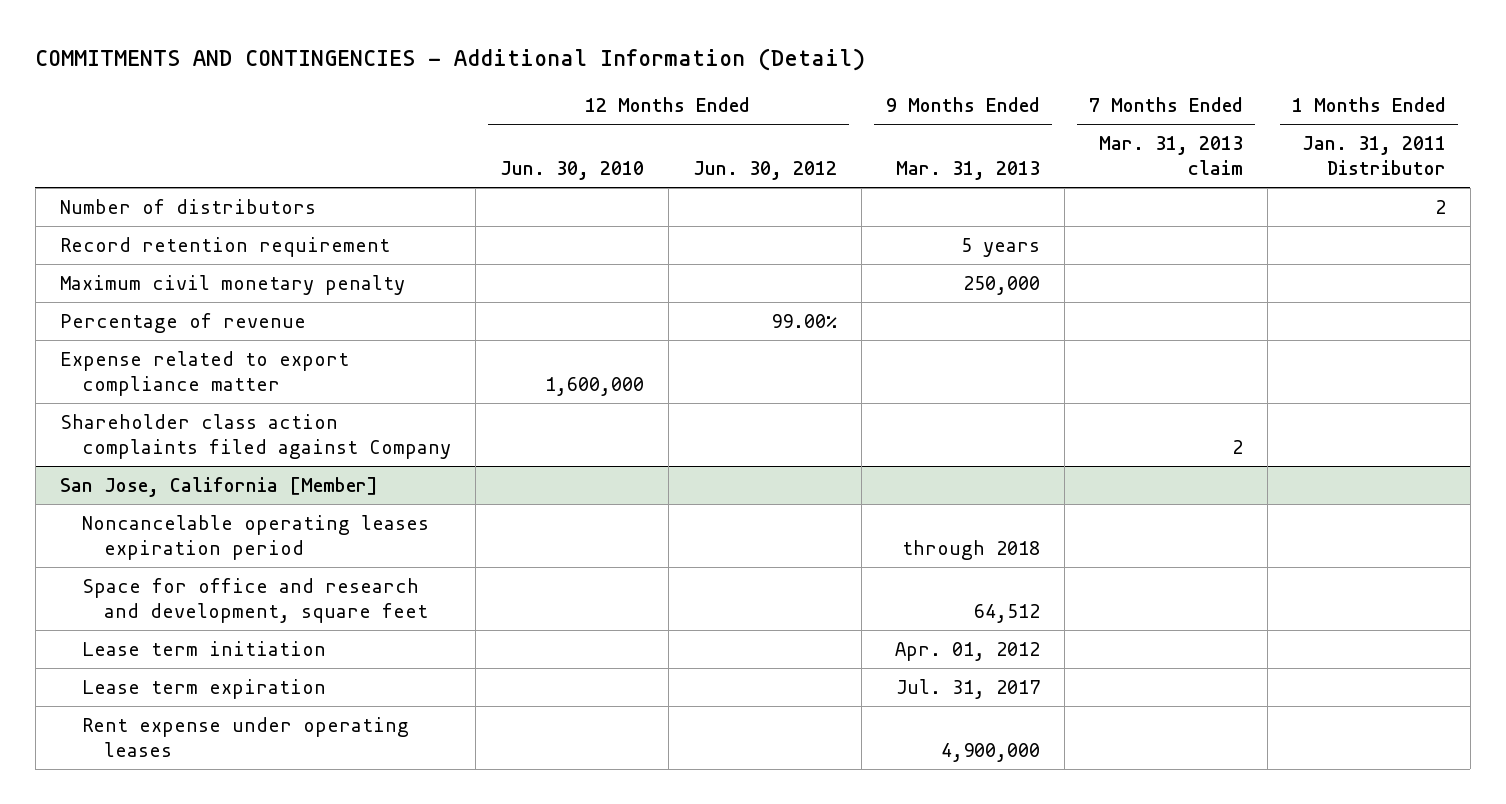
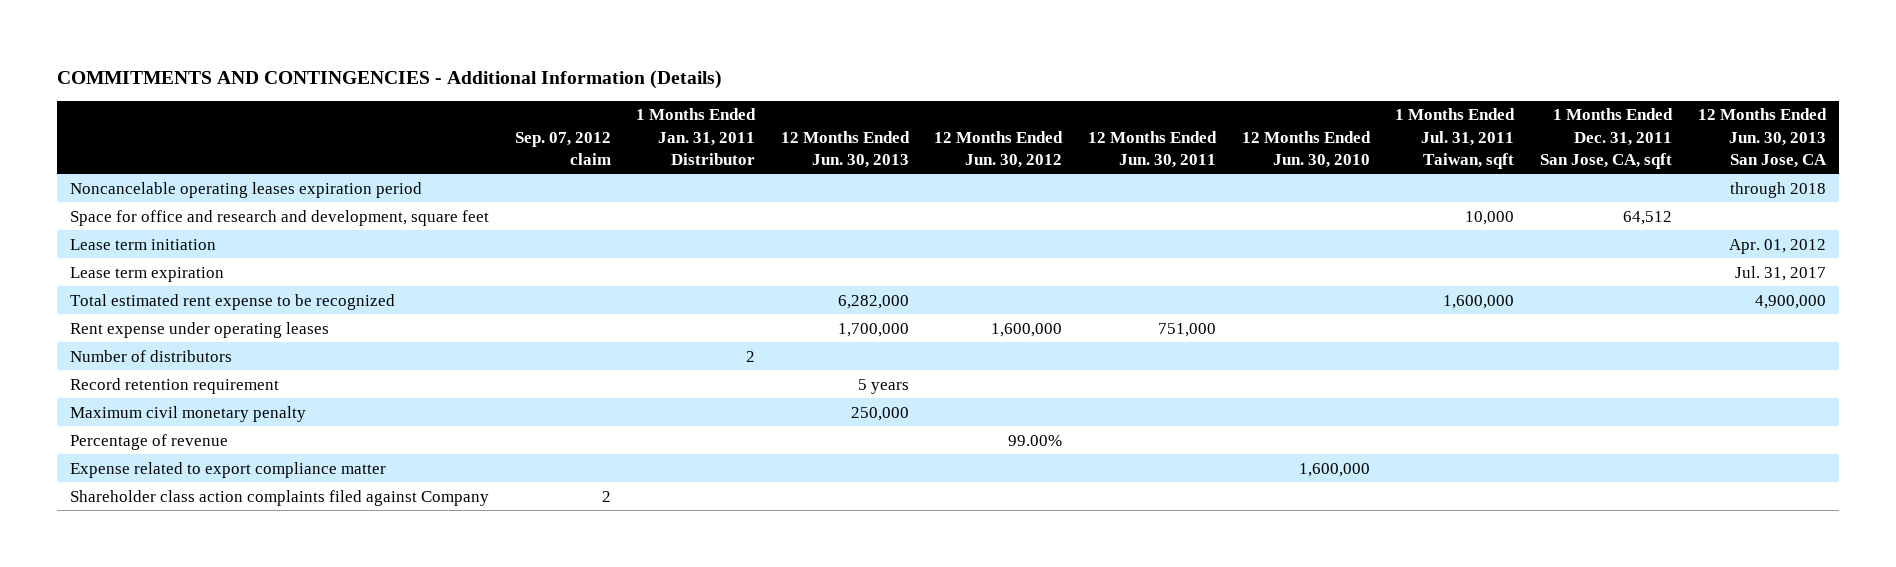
- COMMITMENTS AND CONTINGENCIES - Additional Information (Detail)
+ COMMITMENTS AND CONTINGENCIES - Additional Information (Details)
- | 12 Months Ended Jun. 30, 2010 | 12 Months Ended Jun. 30, 2012 | 9 Months Ended Mar. 31, 2013 | 7 Months Ended Mar. 31, 2013 claim | 1 Months Ended Jan. 31, 2011 Distributor
+ | Sep. 07, 2012 claim | 1 Months Ended Jan. 31, 2011 Distributor | 12 Months Ended Jun. 30, 2013 | 12 Months Ended Jun. 30, 2012 | 12 Months Ended Jun. 30, 2011 | 12 Months Ended Jun. 30, 2010 | 1 Months Ended Jul. 31, 2011 Taiwan, sqft | 1 Months Ended Dec. 31, 2011 San Jose, CA, sqft | 12 Months Ended Jun. 30, 2013 San Jose, CA
+ Noncancelable operating leases expiration period | | | | | | | | | through 2018
+ Space for office and research and development, square feet | | | | | | | 10,000 | 64,512 |
+ Lease term initiation | | | | | | | | | Apr. 01, 2012
+ Lease term expiration | | | | | | | | | Jul. 31, 2017
+ Total estimated rent expense to be recognized | | | 6,282,000 | | | | 1,600,000 | | 4,900,000
+ Rent expense under operating leases | | | 1,700,000 | 1,600,000 | 751,000 | | | |
- San Jose, California [Member]
- Noncancelable operating leases expiration period | | | through 2018 | |
- Space for office and research and development, square feet | | | 64,512 | |
- Lease term initiation | | | Apr. 01, 2012 | |
- Lease term expiration | | | Jul. 31, 2017 | |
- Rent expense under operating leases | | | 4,900,000 | |

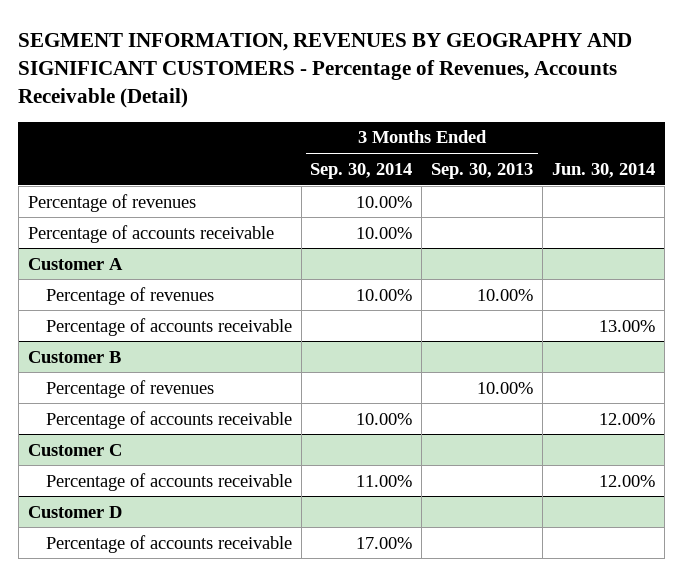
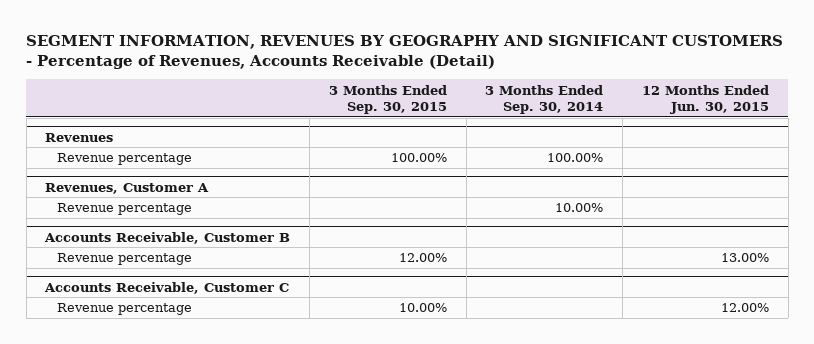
- | 3 Months Ended Sep. 30, 2014 | 3 Months Ended Sep. 30, 2013 | Jun. 30, 2014
+ | 3 Months Ended Sep. 30, 2015 | 3 Months Ended Sep. 30, 2014 | 12 Months Ended Jun. 30, 2015
- Percentage of revenues | 10.00% | |
- Percentage of accounts receivable | 10.00% | |
- Customer A
- Percentage of revenues | 10.00% | 10.00% |
- Percentage of accounts receivable | | | 13.00%
- Customer B
- Percentage of revenues | | 10.00% |
- Percentage of accounts receivable | 10.00% | | 12.00%
- Customer C
- Percentage of accounts receivable | 11.00% | | 12.00%
- Customer D
- Percentage of accounts receivable | 17.00% | |
+ Revenues
+ Revenue percentage | 100.00% | 100.00% |
+ Revenues, Customer A
+ Revenue percentage | | 10.00% |
+ Accounts Receivable, Customer B
+ Revenue percentage | 12.00% | | 13.00%
+ Accounts Receivable, Customer C
+ Revenue percentage | 10.00% | | 12.00%

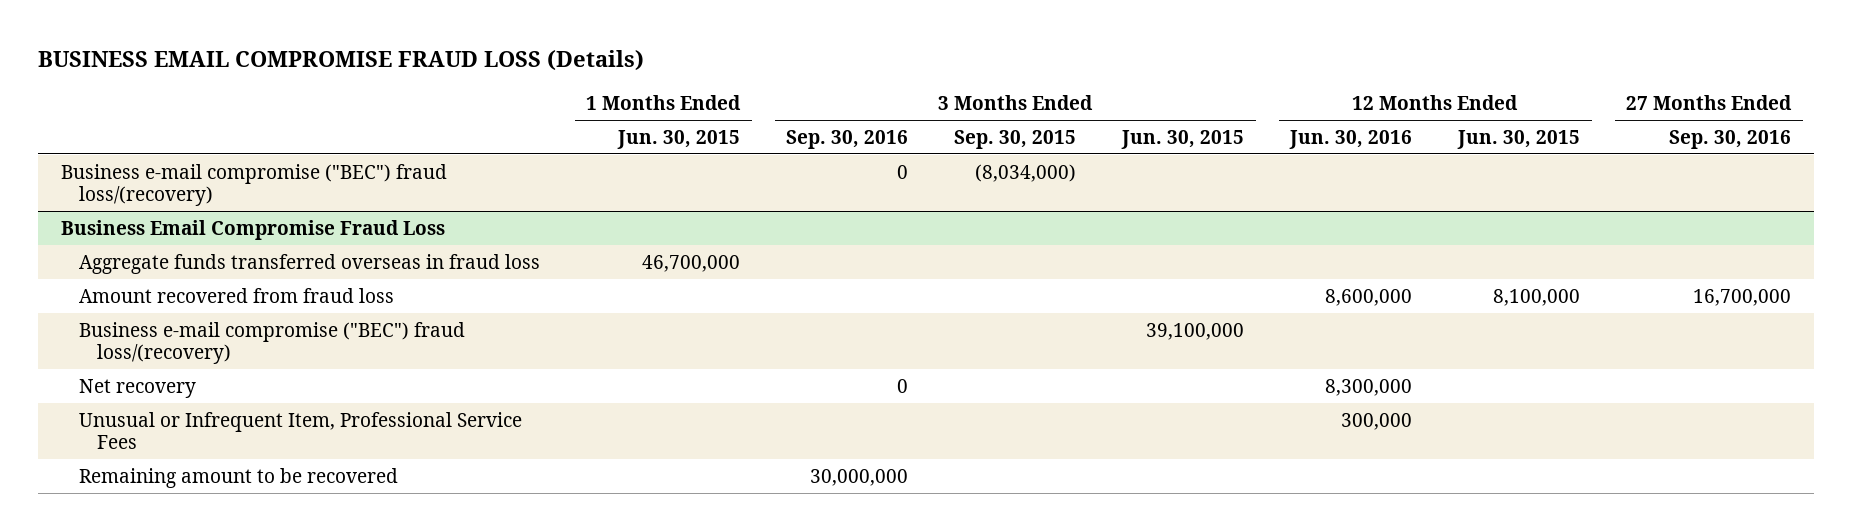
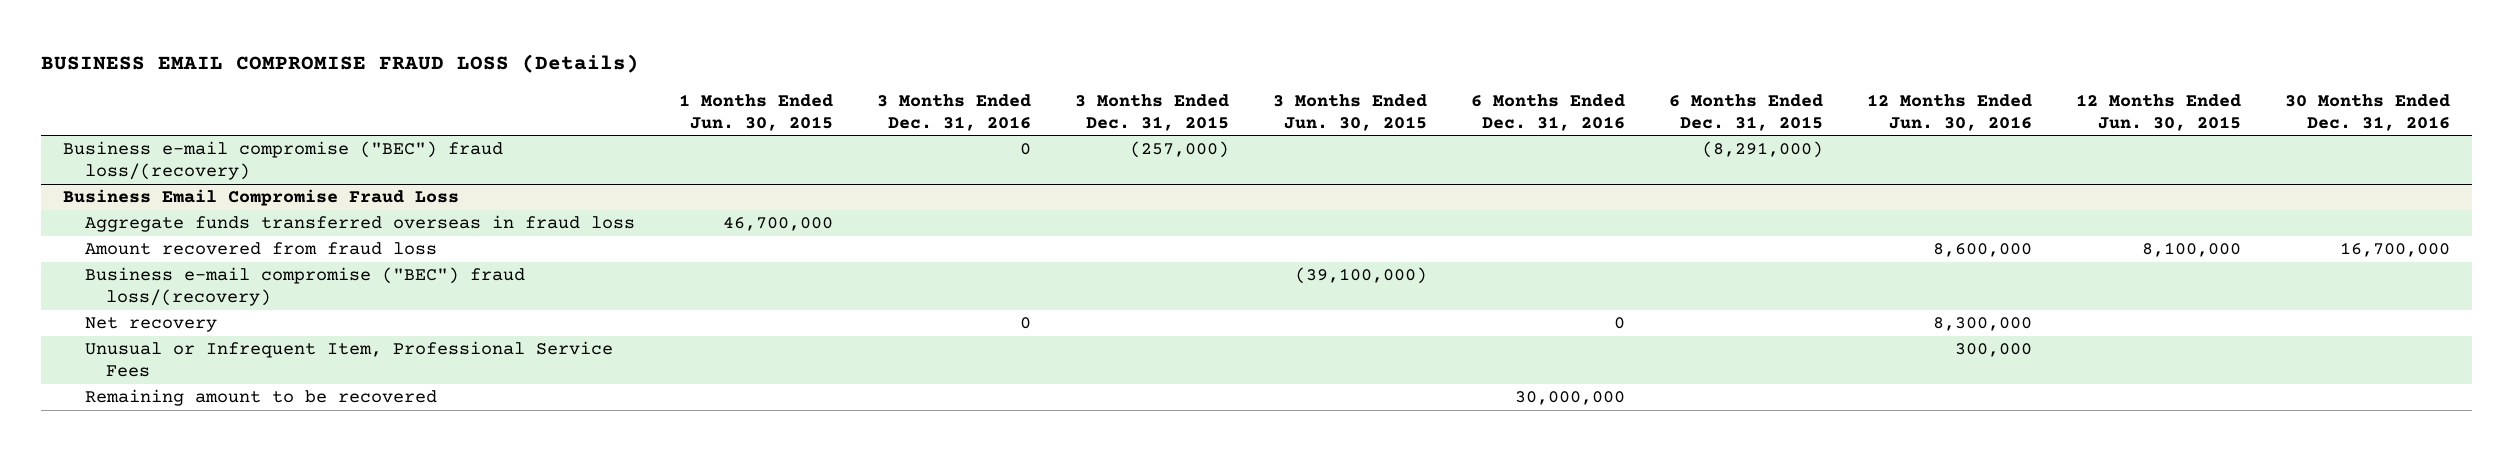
- | 1 Months Ended Jun. 30, 2015 | 3 Months Ended Sep. 30, 2016 | 3 Months Ended Sep. 30, 2015 | 3 Months Ended Jun. 30, 2015 | 12 Months Ended Jun. 30, 2016 | 12 Months Ended Jun. 30, 2015 | 27 Months Ended Sep. 30, 2016
+ | 1 Months Ended Jun. 30, 2015 | 3 Months Ended Dec. 31, 2016 | 3 Months Ended Dec. 31, 2015 | 3 Months Ended Jun. 30, 2015 | 6 Months Ended Dec. 31, 2016 | 6 Months Ended Dec. 31, 2015 | 12 Months Ended Jun. 30, 2016 | 12 Months Ended Jun. 30, 2015 | 30 Months Ended Dec. 31, 2016
@ Business Email Compromise Fraud Loss
- Business e-mail compromise ("BEC") fraud loss/(recovery) | | | | 39,100,000 | | |
+ Business e-mail compromise ("BEC") fraud loss/(recovery) | | | | (39,100,000) | | | | |

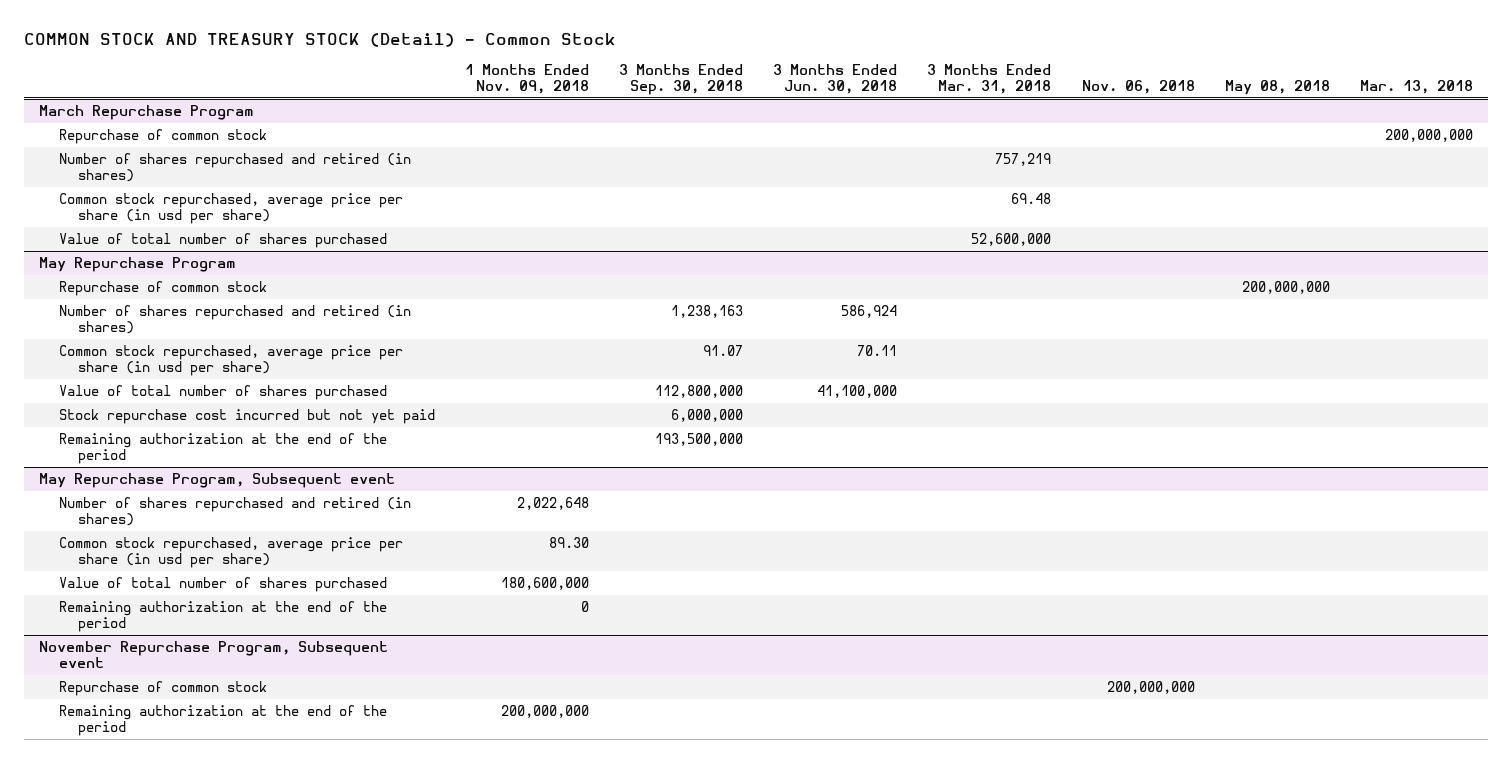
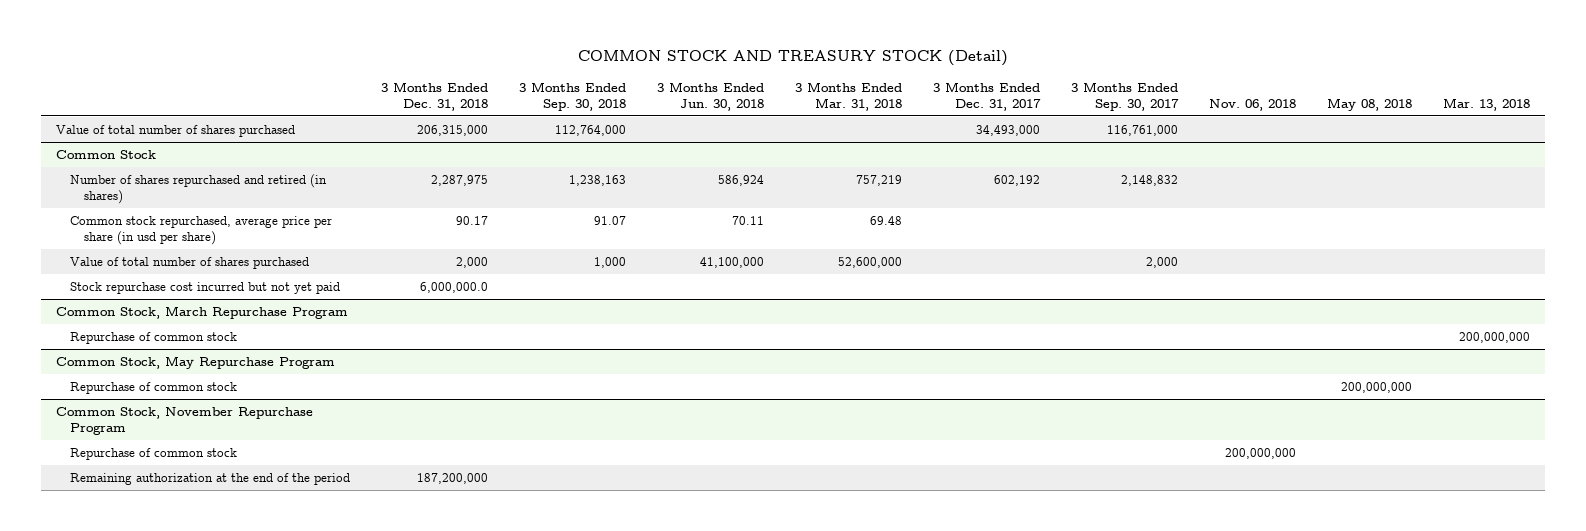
- COMMON STOCK AND TREASURY STOCK (Detail) - Common Stock
+ COMMON STOCK AND TREASURY STOCK (Detail)
- | 1 Months Ended Nov. 09, 2018 | 3 Months Ended Sep. 30, 2018 | 3 Months Ended Jun. 30, 2018 | 3 Months Ended Mar. 31, 2018 | Nov. 06, 2018 | May 08, 2018 | Mar. 13, 2018
+ | 3 Months Ended Dec. 31, 2018 | 3 Months Ended Sep. 30, 2018 | 3 Months Ended Jun. 30, 2018 | 3 Months Ended Mar. 31, 2018 | 3 Months Ended Dec. 31, 2017 | 3 Months Ended Sep. 30, 2017 | Nov. 06, 2018 | May 08, 2018 | Mar. 13, 2018
- March Repurchase Program
+ Value of total number of shares purchased | 206,315,000 | 112,764,000 | | | 34,493,000 | 116,761,000 | | |
+ Common Stock
+ Number of shares repurchased and retired (in shares) | 2,287,975 | 1,238,163 | 586,924 | 757,219 | 602,192 | 2,148,832 | | |
+ Common stock repurchased, average price per share (in usd per share) | 90.17 | 91.07 | 70.11 | 69.48 | | | | |
+ Value of total number of shares purchased | 2,000 | 1,000 | 41,100,000 | 52,600,000 | | 2,000 | | |
+ Stock repurchase cost incurred but not yet paid | 6,000,000.0 | | | | | | | |
+ Common Stock, March Repurchase Program
- Number of shares repurchased and retired (in shares) | | | | 757,219 | | |
- Common stock repurchased, average price per share (in usd per share) | | | | 69.48 | | |
- Value of total number of shares purchased | | | | 52,600,000 | | |
- May Repurchase Program
+ Common Stock, May Repurchase Program
- Number of shares repurchased and retired (in shares) | | 1,238,163 | 586,924 | | | |
- Common stock repurchased, average price per share (in usd per share) | | 91.07 | 70.11 | | | |
- Value of total number of shares purchased | | 112,800,000 | 41,100,000 | | | |
- Stock repurchase cost incurred but not yet paid | | 6,000,000 | | | | |
- Remaining authorization at the end of the period | | 193,500,000 | | | | |
- May Repurchase Program, Subsequent event
- Number of shares repurchased and retired (in shares) | 2,022,648 | | | | | |
- Common stock repurchased, average price per share (in usd per share) | 89.30 | | | | | |
- Value of total number of shares purchased | 180,600,000 | | | | | |
- Remaining authorization at the end of the period | 0 | | | | | |
- November Repurchase Program, Subsequent event
+ Common Stock, November Repurchase Program

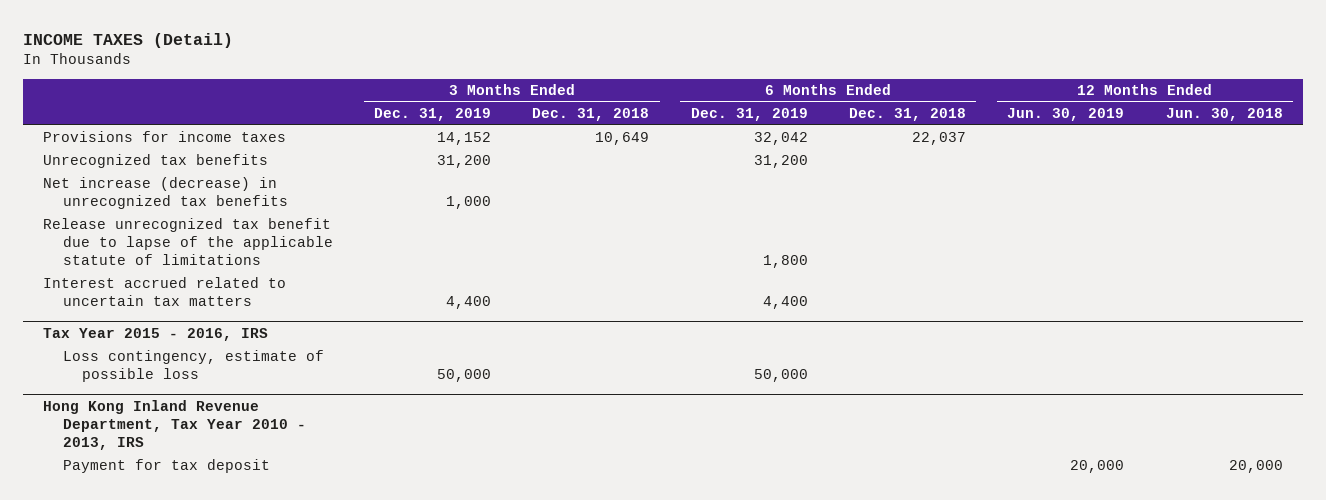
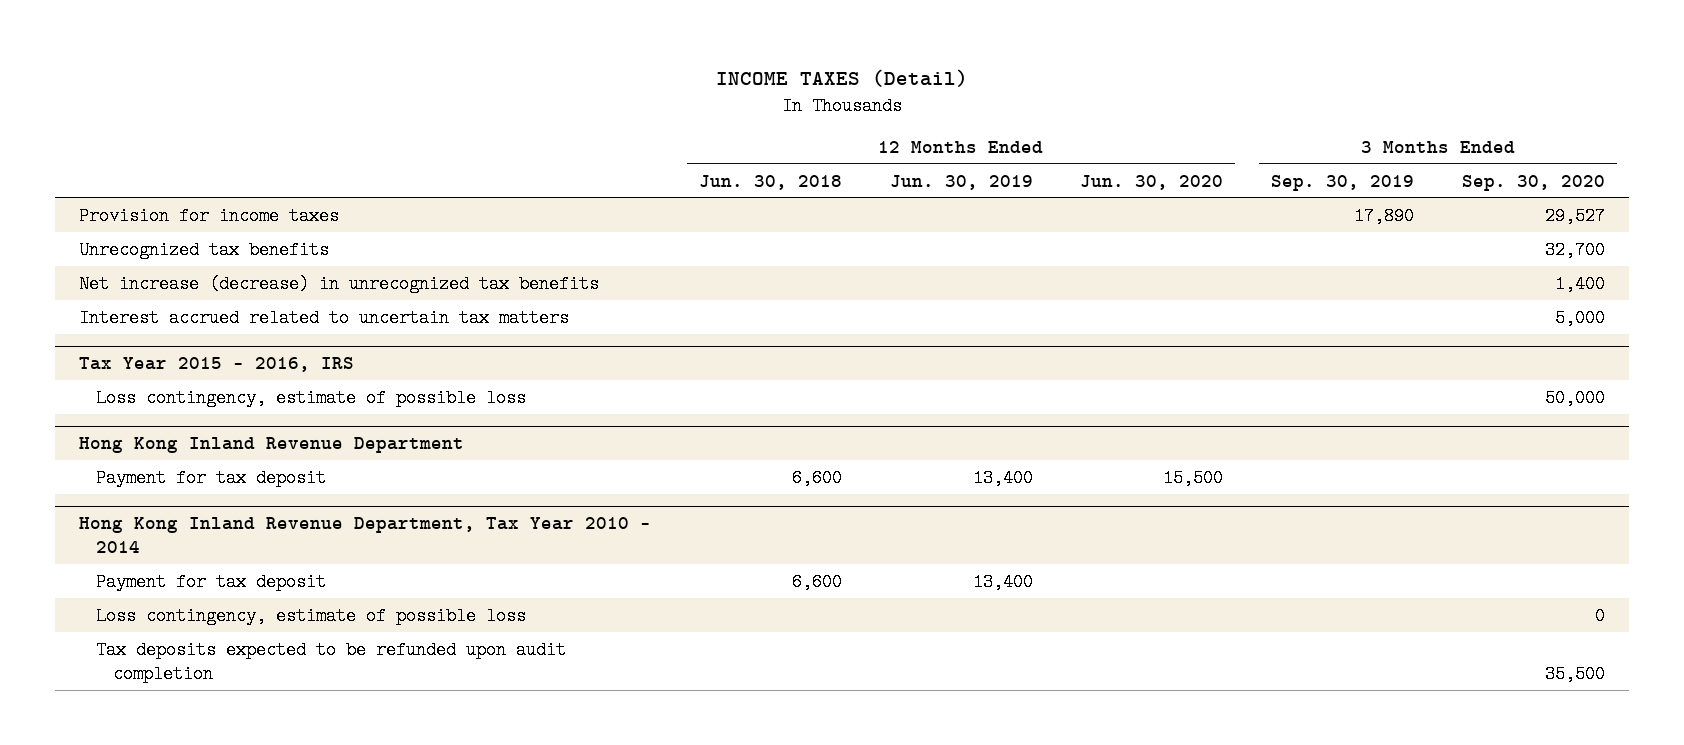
- | 3 Months Ended Dec. 31, 2019 | 3 Months Ended Dec. 31, 2018 | 6 Months Ended Dec. 31, 2019 | 6 Months Ended Dec. 31, 2018 | 12 Months Ended Jun. 30, 2019 | 12 Months Ended Jun. 30, 2018
+ | 12 Months Ended Jun. 30, 2018 | 12 Months Ended Jun. 30, 2019 | 12 Months Ended Jun. 30, 2020 | 3 Months Ended Sep. 30, 2019 | 3 Months Ended Sep. 30, 2020
- Provisions for income taxes | 14,152 | 10,649 | 32,042 | 22,037 | |
+ Provision for income taxes | | | | 17,890 | 29,527
- Release unrecognized tax benefit due to lapse of the applicable statute of limitations | | | 1,800 | | |
- Hong Kong Inland Revenue Department, Tax Year 2010 - 2013, IRS
- Payment for tax deposit | | | | | 20,000 | 20,000
+ Hong Kong Inland Revenue Department
+ Payment for tax deposit | 6,600 | 13,400 | 15,500 | |
+ Hong Kong Inland Revenue Department, Tax Year 2010 - 2014
+ Payment for tax deposit | 6,600 | 13,400 | | |
+ Loss contingency, estimate of possible loss | | | | | 0
+ Tax deposits expected to be refunded upon audit completion | | | | | 35,500

